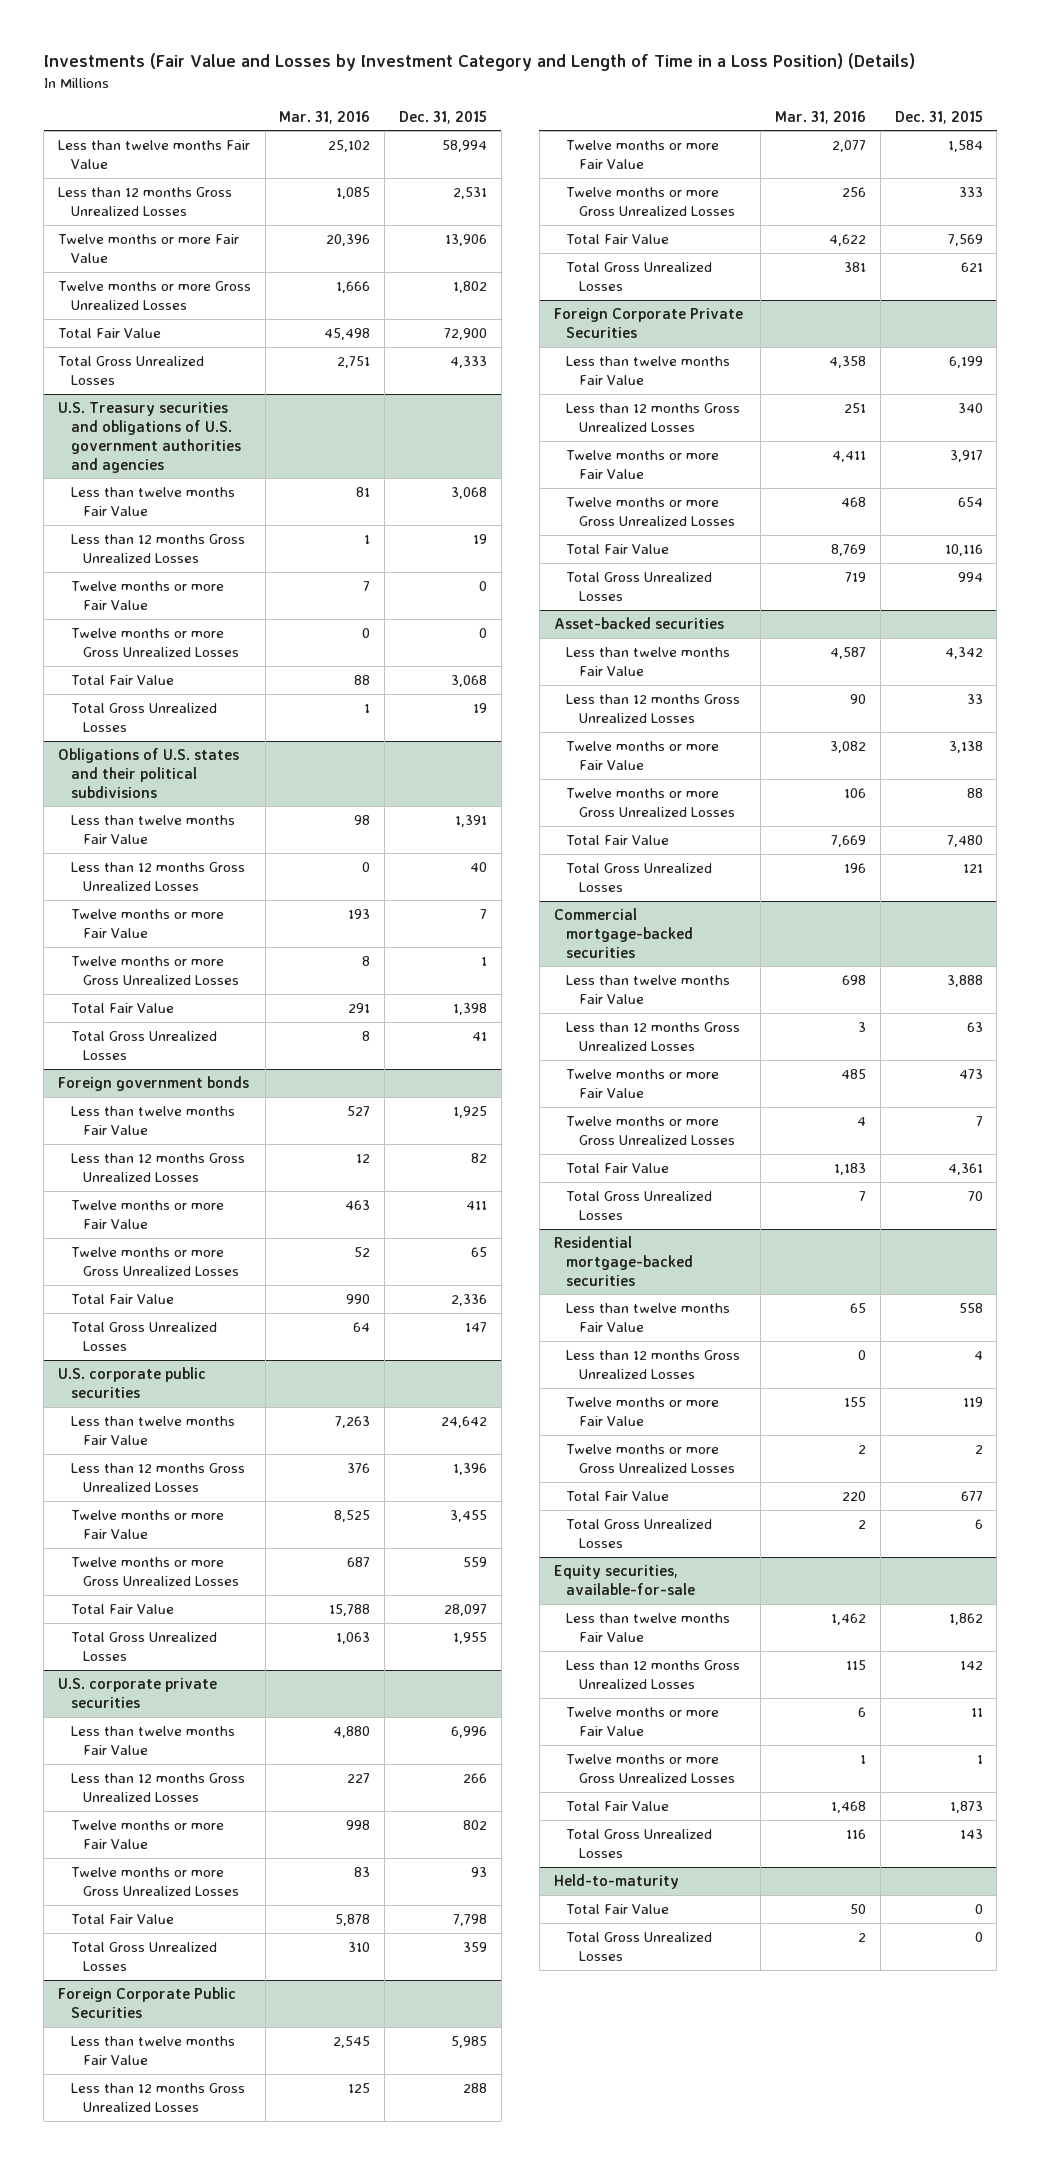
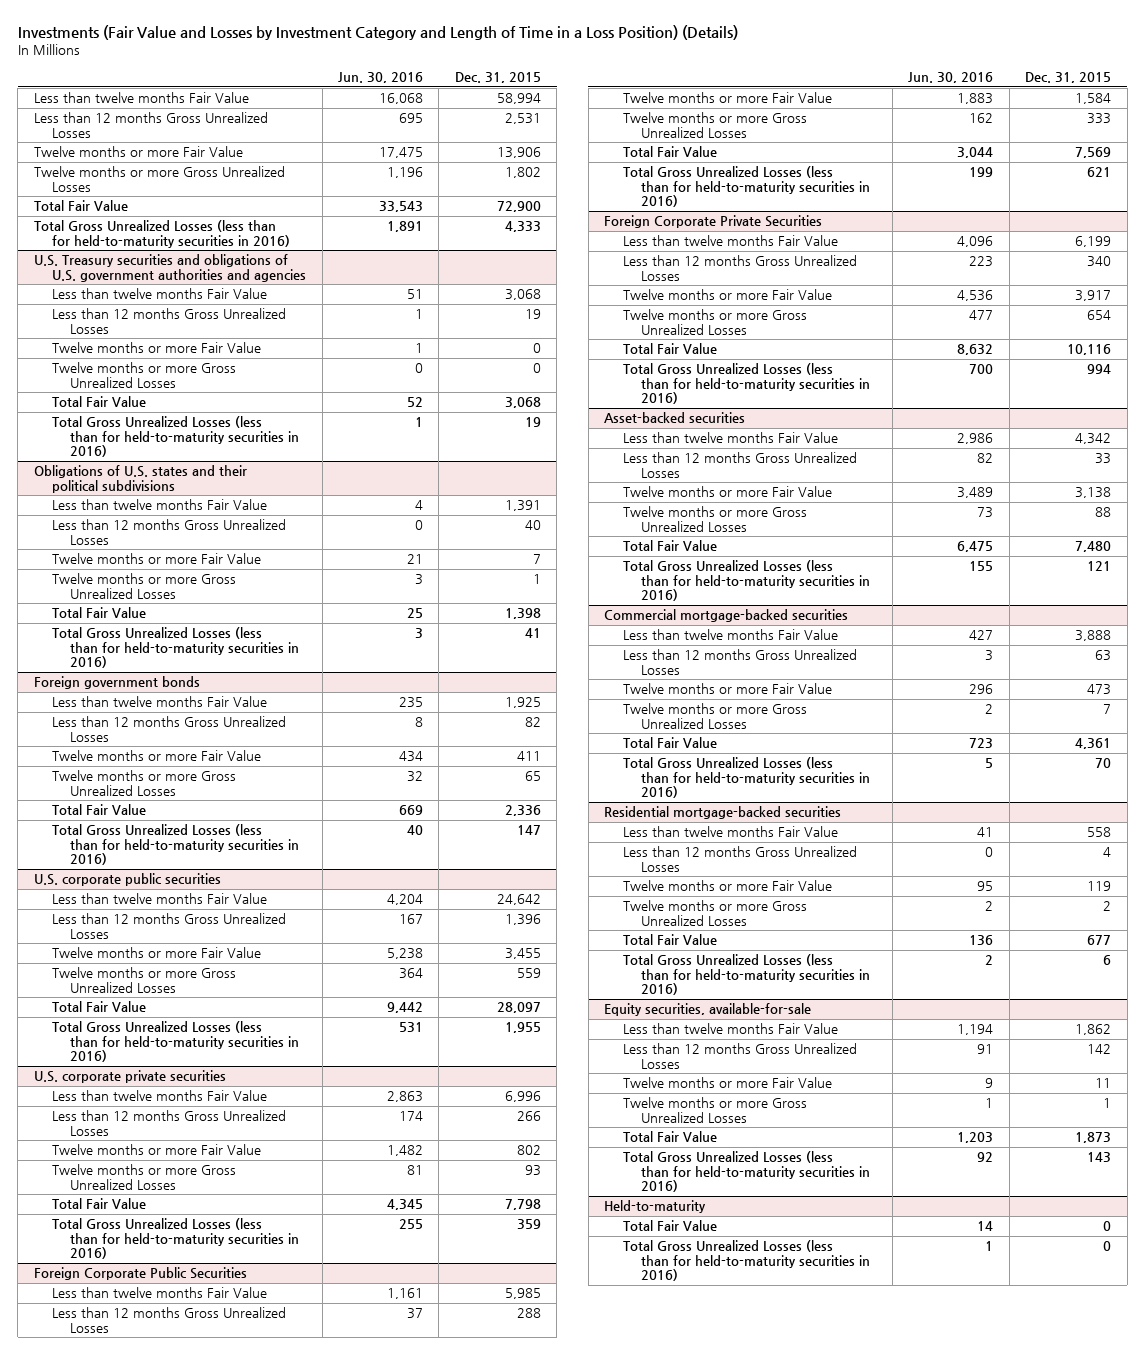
- | Mar. 31, 2016 | Dec. 31, 2015
+ | Jun. 30, 2016 | Dec. 31, 2015
- Total Gross Unrealized Losses | 2,751 | 4,333
+ Total Gross Unrealized Losses (less than for held-to-maturity securities in 2016) | 1,891 | 4,333
@ U.S. Treasury securities and obligations of U.S. government authorities and agencies
- Total Gross Unrealized Losses | 1 | 19
+ Total Gross Unrealized Losses (less than for held-to-maturity securities in 2016) | 1 | 19
@ Obligations of U.S. states and their political subdivisions
- Total Gross Unrealized Losses | 8 | 41
+ Total Gross Unrealized Losses (less than for held-to-maturity securities in 2016) | 3 | 41
@ Foreign government bonds
- Total Gross Unrealized Losses | 64 | 147
+ Total Gross Unrealized Losses (less than for held-to-maturity securities in 2016) | 40 | 147
@ U.S. corporate public securities
- Total Gross Unrealized Losses | 1,063 | 1,955
+ Total Gross Unrealized Losses (less than for held-to-maturity securities in 2016) | 531 | 1,955
@ U.S. corporate private securities
- Total Gross Unrealized Losses | 310 | 359
+ Total Gross Unrealized Losses (less than for held-to-maturity securities in 2016) | 255 | 359
@ Foreign Corporate Public Securities
- Total Gross Unrealized Losses | 381 | 621
+ Total Gross Unrealized Losses (less than for held-to-maturity securities in 2016) | 199 | 621
@ Foreign Corporate Private Securities
- Total Gross Unrealized Losses | 719 | 994
+ Total Gross Unrealized Losses (less than for held-to-maturity securities in 2016) | 700 | 994
@ Asset-backed securities
- Total Gross Unrealized Losses | 196 | 121
+ Total Gross Unrealized Losses (less than for held-to-maturity securities in 2016) | 155 | 121
@ Commercial mortgage-backed securities
- Total Gross Unrealized Losses | 7 | 70
+ Total Gross Unrealized Losses (less than for held-to-maturity securities in 2016) | 5 | 70
@ Residential mortgage-backed securities
- Total Gross Unrealized Losses | 2 | 6
+ Total Gross Unrealized Losses (less than for held-to-maturity securities in 2016) | 2 | 6
@ Equity securities, available-for-sale
- Total Gross Unrealized Losses | 116 | 143
+ Total Gross Unrealized Losses (less than for held-to-maturity securities in 2016) | 92 | 143
@ Held-to-maturity
- Total Gross Unrealized Losses | 2 | 0
+ Total Gross Unrealized Losses (less than for held-to-maturity securities in 2016) | 1 | 0

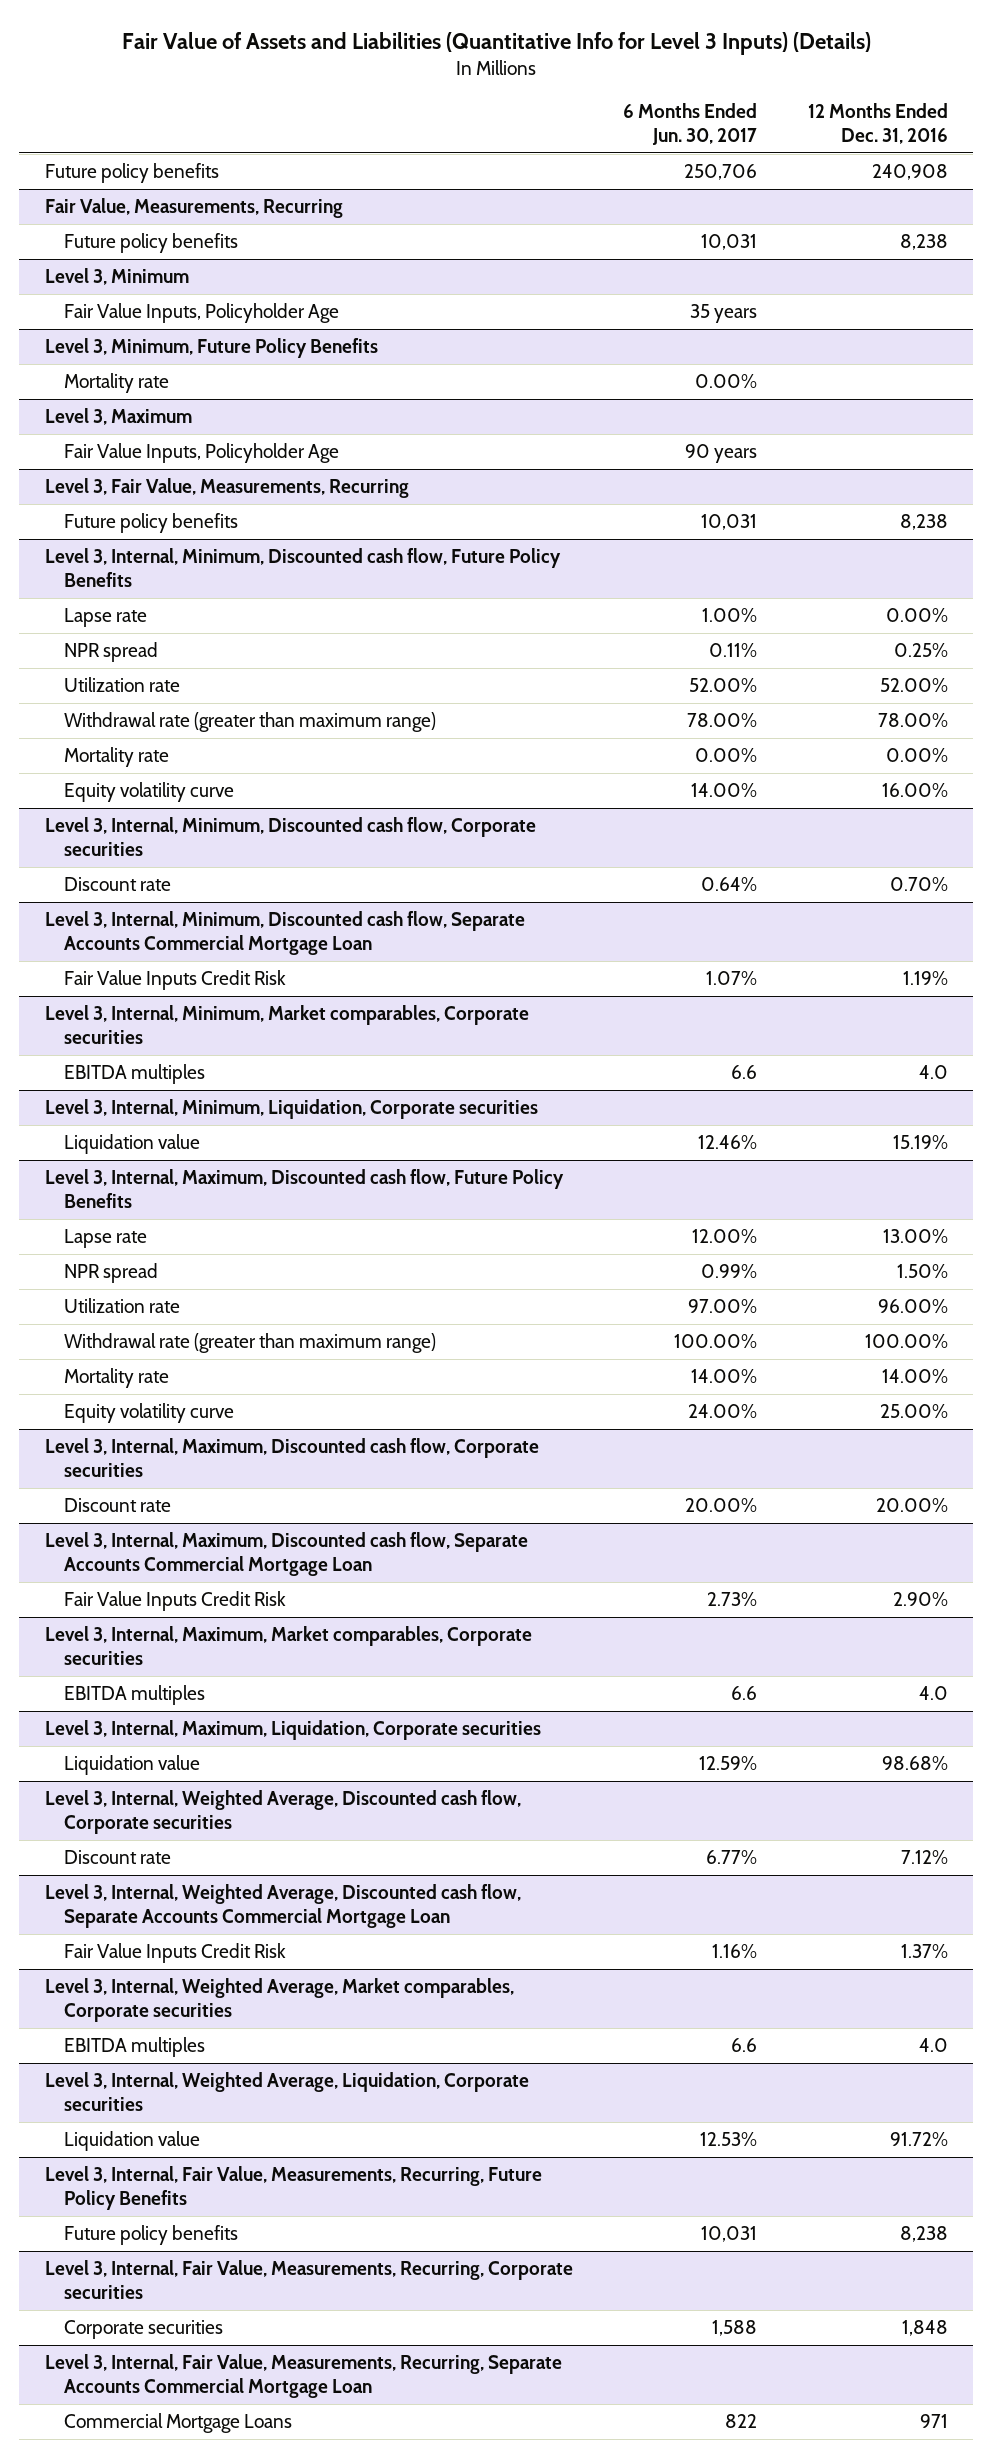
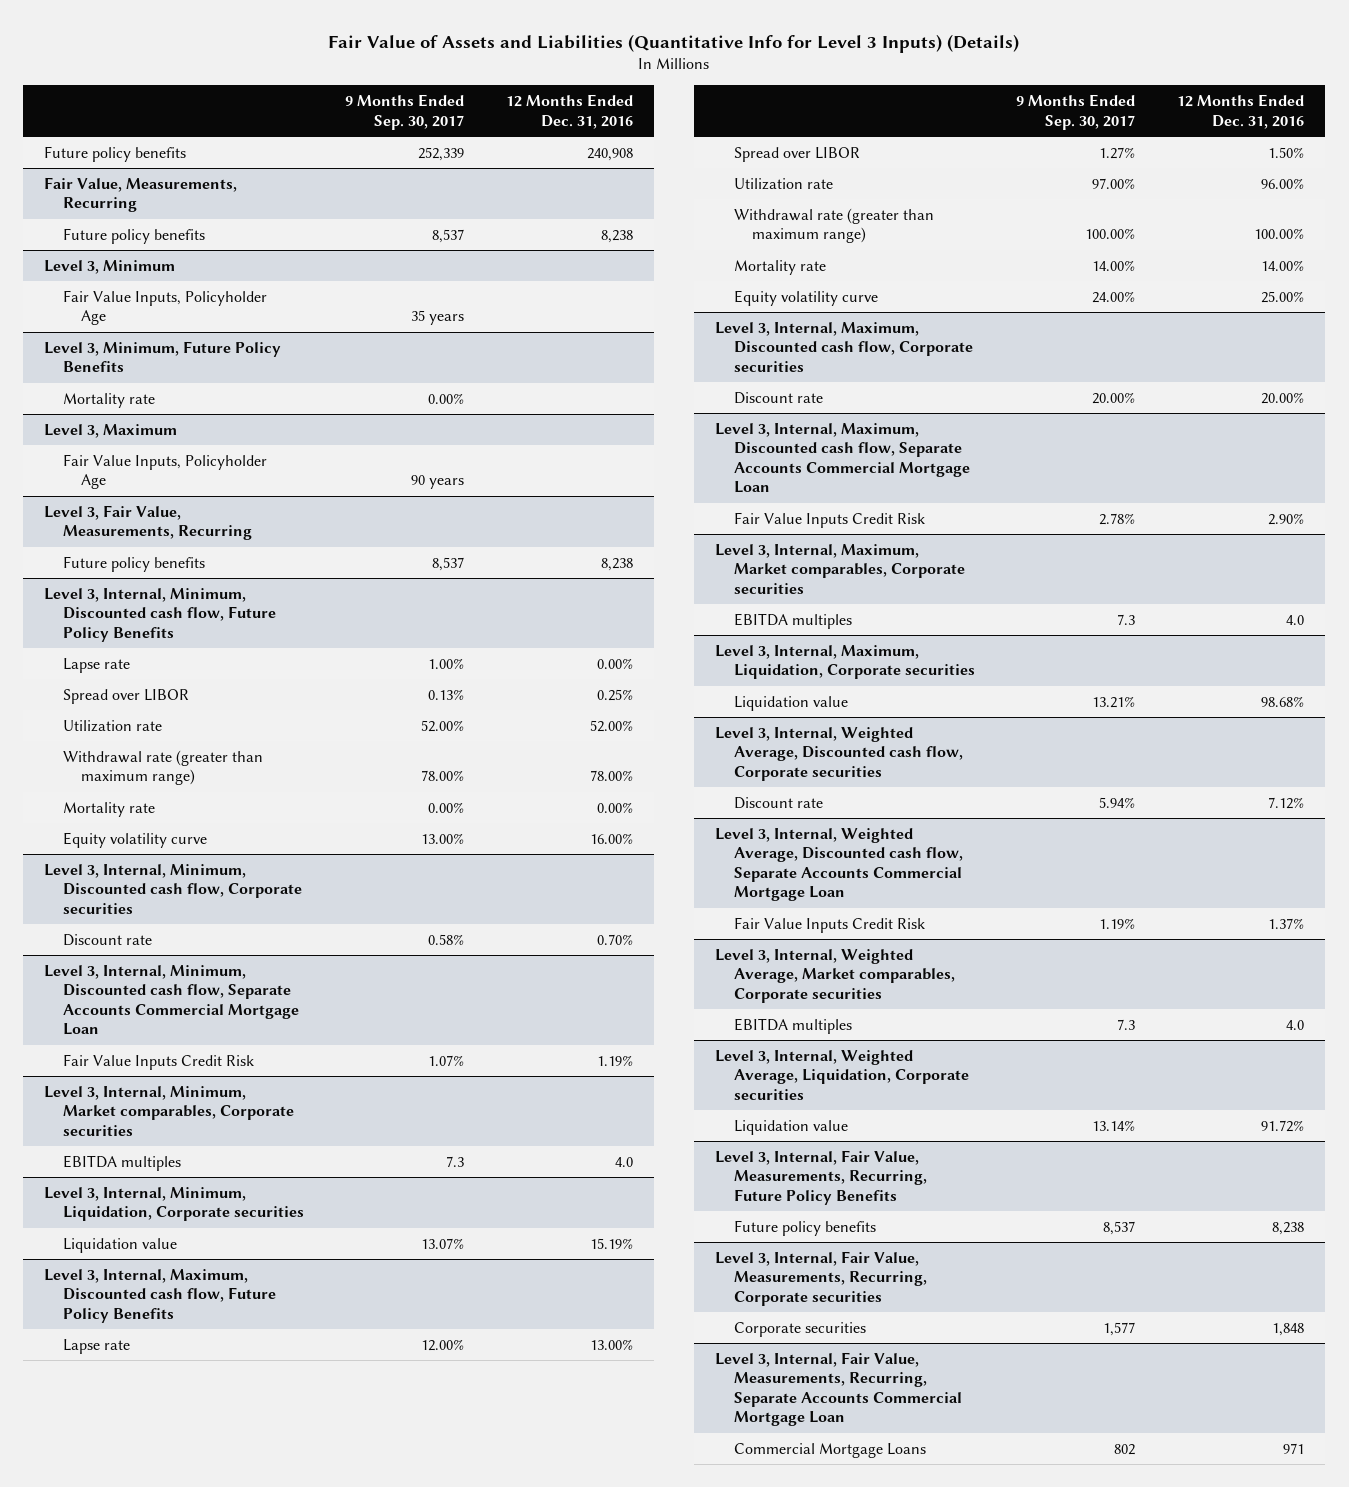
- | 6 Months Ended Jun. 30, 2017 | 12 Months Ended Dec. 31, 2016
+ | 9 Months Ended Sep. 30, 2017 | 12 Months Ended Dec. 31, 2016
@ Level 3, Internal, Minimum, Discounted cash flow, Future Policy Benefits
- NPR spread | 0.11% | 0.25%
+ Spread over LIBOR | 0.13% | 0.25%
@ Level 3, Internal, Maximum, Discounted cash flow, Future Policy Benefits
- NPR spread | 0.99% | 1.50%
+ Spread over LIBOR | 1.27% | 1.50%

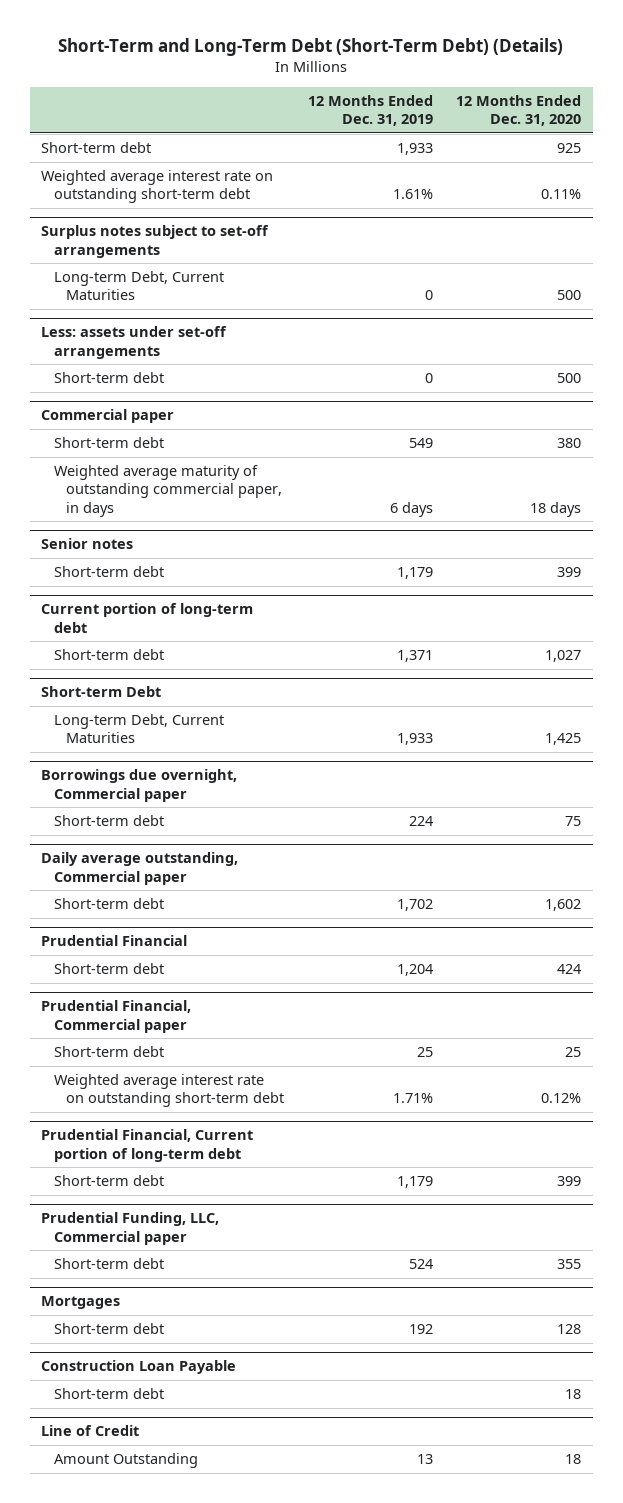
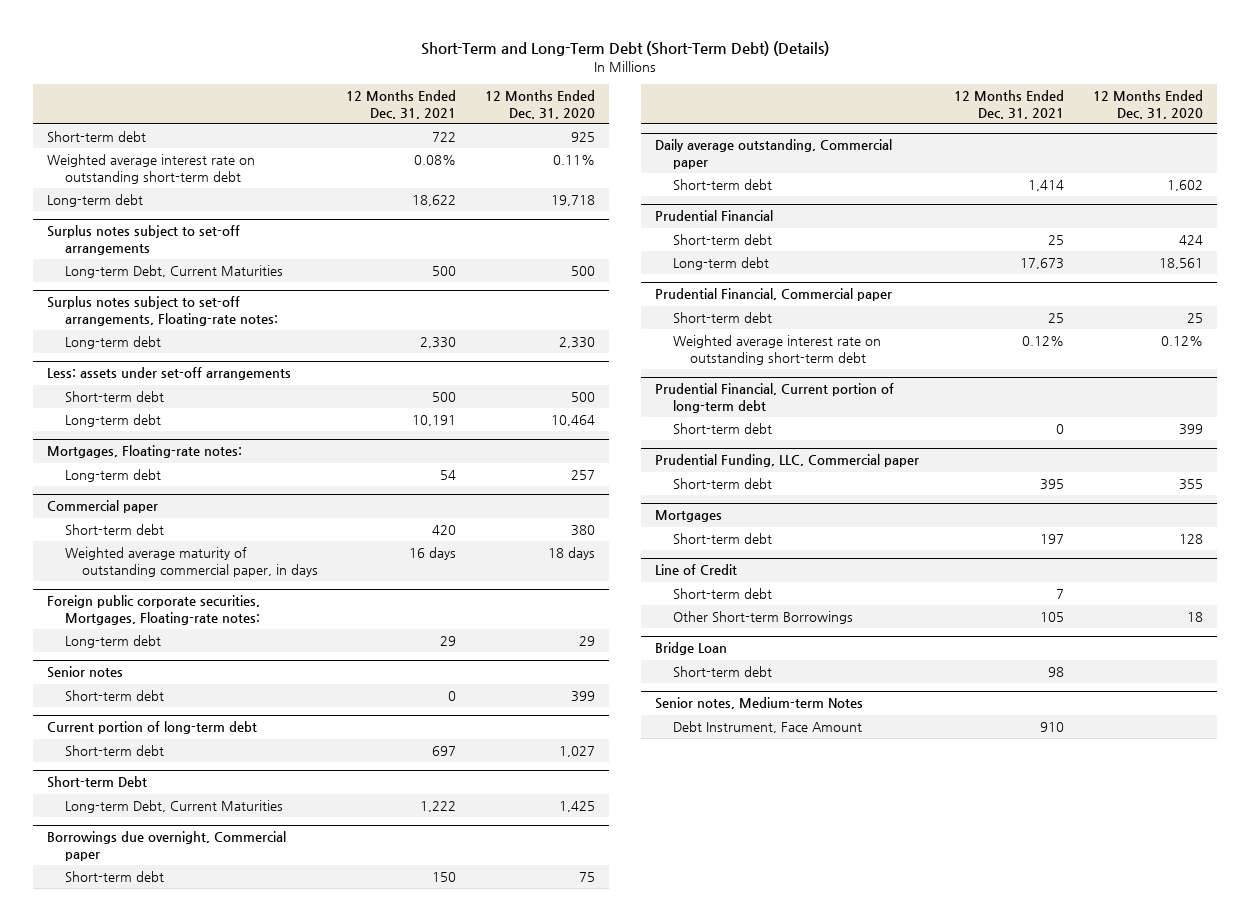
- | 12 Months Ended Dec. 31, 2019 | 12 Months Ended Dec. 31, 2020
+ | 12 Months Ended Dec. 31, 2021 | 12 Months Ended Dec. 31, 2020
+ Long-term debt | 18,622 | 19,718
+ Surplus notes subject to set-off arrangements, Floating-rate notes:
+ Long-term debt | 2,330 | 2,330
@ Less: assets under set-off arrangements
+ Long-term debt | 10,191 | 10,464
+ Mortgages, Floating-rate notes:
+ Long-term debt | 54 | 257
+ Foreign public corporate securities, Mortgages, Floating-rate notes:
+ Long-term debt | 29 | 29
@ Prudential Financial
+ Long-term debt | 17,673 | 18,561
- Construction Loan Payable
- Short-term debt | | 18
@ Line of Credit
- Amount Outstanding | 13 | 18
+ Short-term debt | 7 |
+ Other Short-term Borrowings | 105 | 18
+ Bridge Loan
+ Short-term debt | 98 |
+ Senior notes, Medium-term Notes
+ Debt Instrument, Face Amount | 910 |

